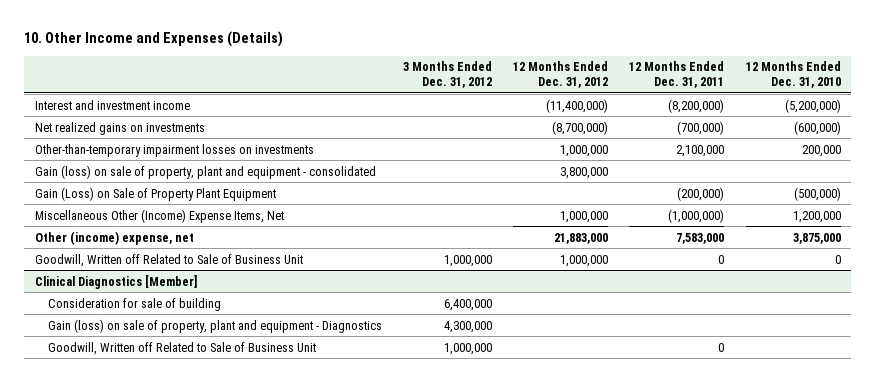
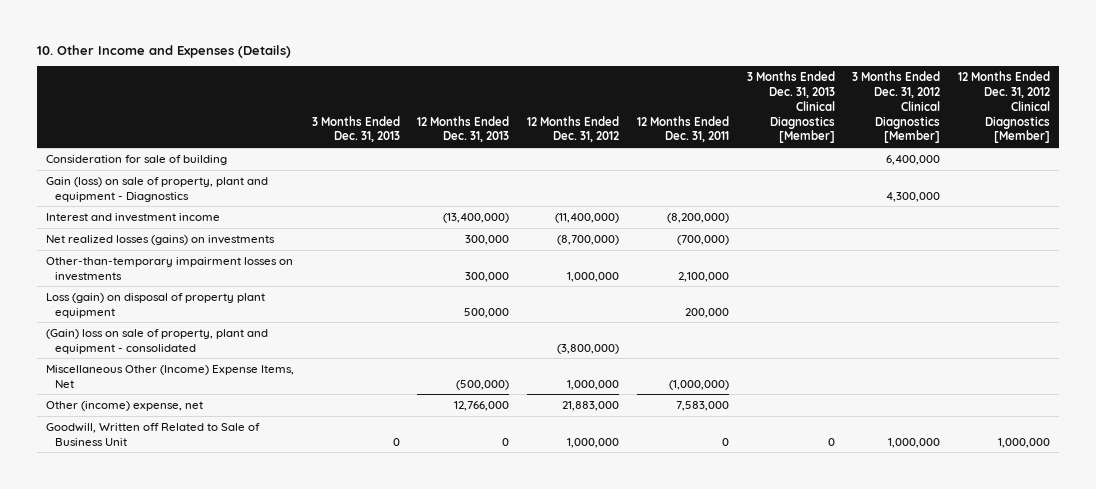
- | 3 Months Ended Dec. 31, 2012 | 12 Months Ended Dec. 31, 2012 | 12 Months Ended Dec. 31, 2011 | 12 Months Ended Dec. 31, 2010
+ | 3 Months Ended Dec. 31, 2013 | 12 Months Ended Dec. 31, 2013 | 12 Months Ended Dec. 31, 2012 | 12 Months Ended Dec. 31, 2011 | 3 Months Ended Dec. 31, 2013 Clinical Diagnostics [Member] | 3 Months Ended Dec. 31, 2012 Clinical Diagnostics [Member] | 12 Months Ended Dec. 31, 2012 Clinical Diagnostics [Member]
+ Consideration for sale of building | | | | | | 6,400,000 |
+ Gain (loss) on sale of property, plant and equipment - Diagnostics | | | | | | 4,300,000 |
- Net realized gains on investments | | (8,700,000) | (700,000) | (600,000)
+ Net realized losses (gains) on investments | | 300,000 | (8,700,000) | (700,000) | | |
- Gain (loss) on sale of property, plant and equipment - consolidated | | 3,800,000 | |
- Gain (Loss) on Sale of Property Plant Equipment | | | (200,000) | (500,000)
+ Loss (gain) on disposal of property plant equipment | | 500,000 | | 200,000 | | |
+ (Gain) loss on sale of property, plant and equipment - consolidated | | | (3,800,000) | | | |
- Clinical Diagnostics [Member]
- Consideration for sale of building | 6,400,000 | | |
- Gain (loss) on sale of property, plant and equipment - Diagnostics | 4,300,000 | | |
- Goodwill, Written off Related to Sale of Business Unit | 1,000,000 | | 0 |

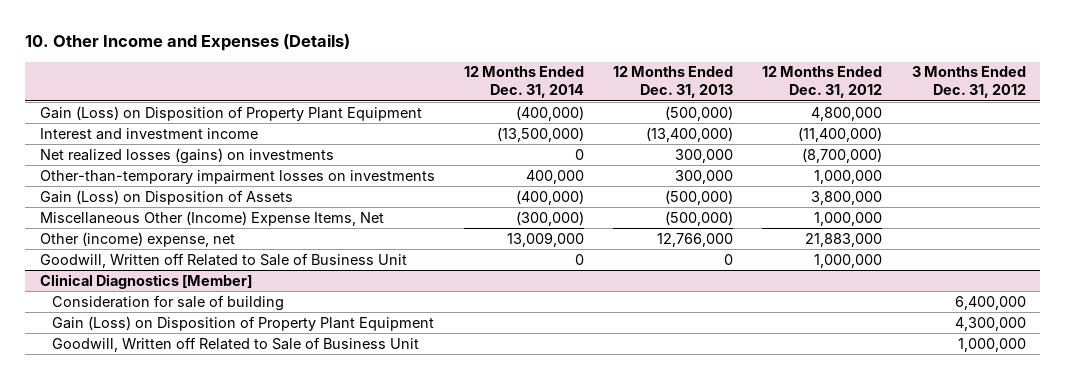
- | 3 Months Ended Dec. 31, 2013 | 12 Months Ended Dec. 31, 2013 | 12 Months Ended Dec. 31, 2012 | 12 Months Ended Dec. 31, 2011 | 3 Months Ended Dec. 31, 2013 Clinical Diagnostics [Member] | 3 Months Ended Dec. 31, 2012 Clinical Diagnostics [Member] | 12 Months Ended Dec. 31, 2012 Clinical Diagnostics [Member]
+ | 12 Months Ended Dec. 31, 2014 | 12 Months Ended Dec. 31, 2013 | 12 Months Ended Dec. 31, 2012 | 3 Months Ended Dec. 31, 2012
- Consideration for sale of building | | | | | | 6,400,000 |
- Gain (loss) on sale of property, plant and equipment - Diagnostics | | | | | | 4,300,000 |
+ Gain (Loss) on Disposition of Property Plant Equipment | (400,000) | (500,000) | 4,800,000 |
- Loss (gain) on disposal of property plant equipment | | 500,000 | | 200,000 | | |
- (Gain) loss on sale of property, plant and equipment - consolidated | | | (3,800,000) | | | |
+ Gain (Loss) on Disposition of Assets | (400,000) | (500,000) | 3,800,000 |
+ Clinical Diagnostics [Member]
+ Consideration for sale of building | | | | 6,400,000
+ Gain (Loss) on Disposition of Property Plant Equipment | | | | 4,300,000
+ Goodwill, Written off Related to Sale of Business Unit | | | | 1,000,000

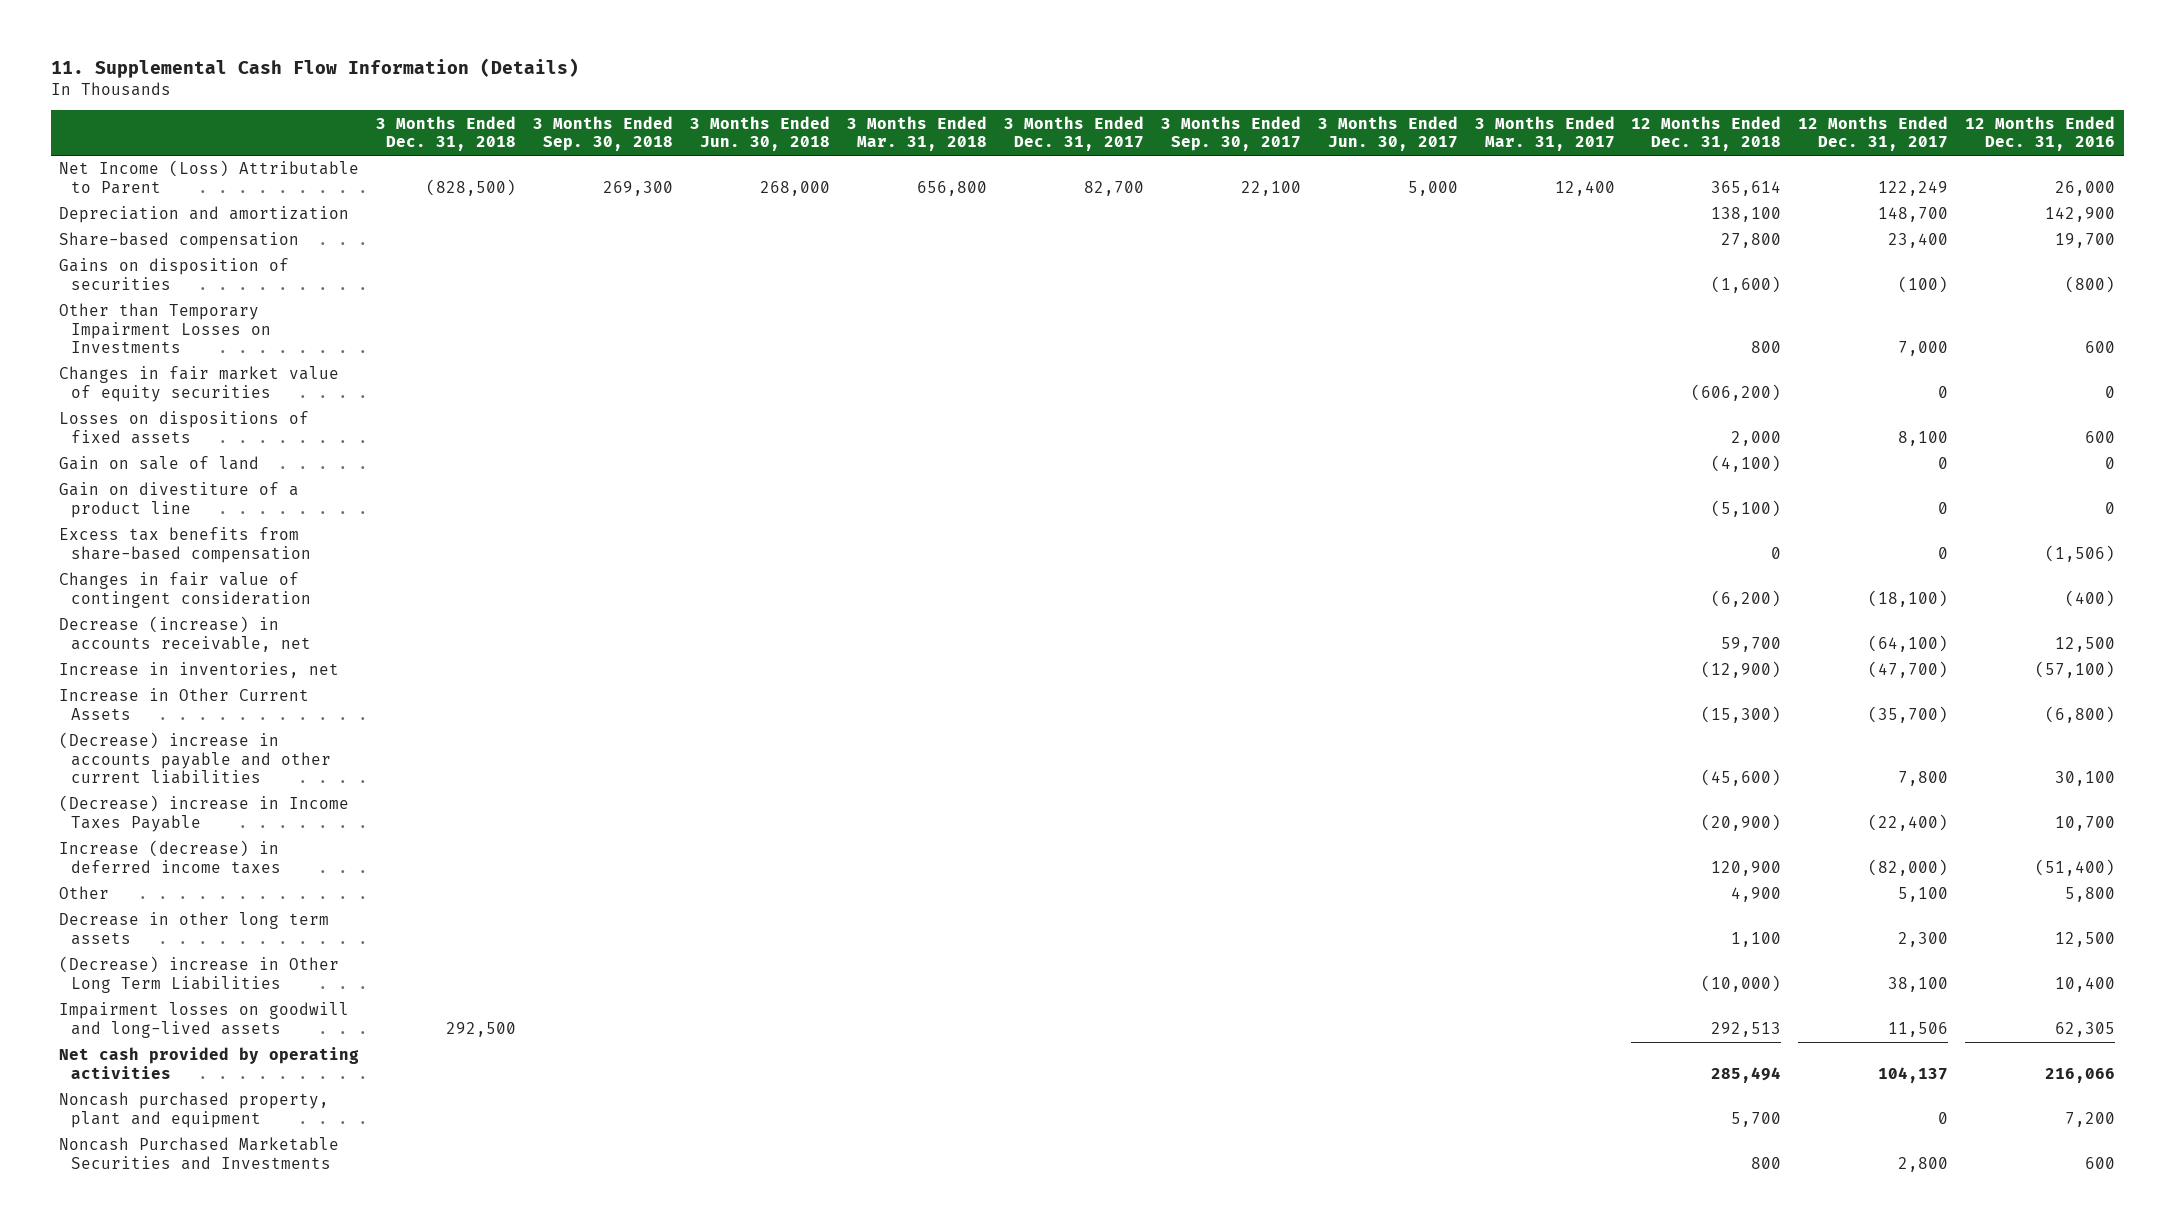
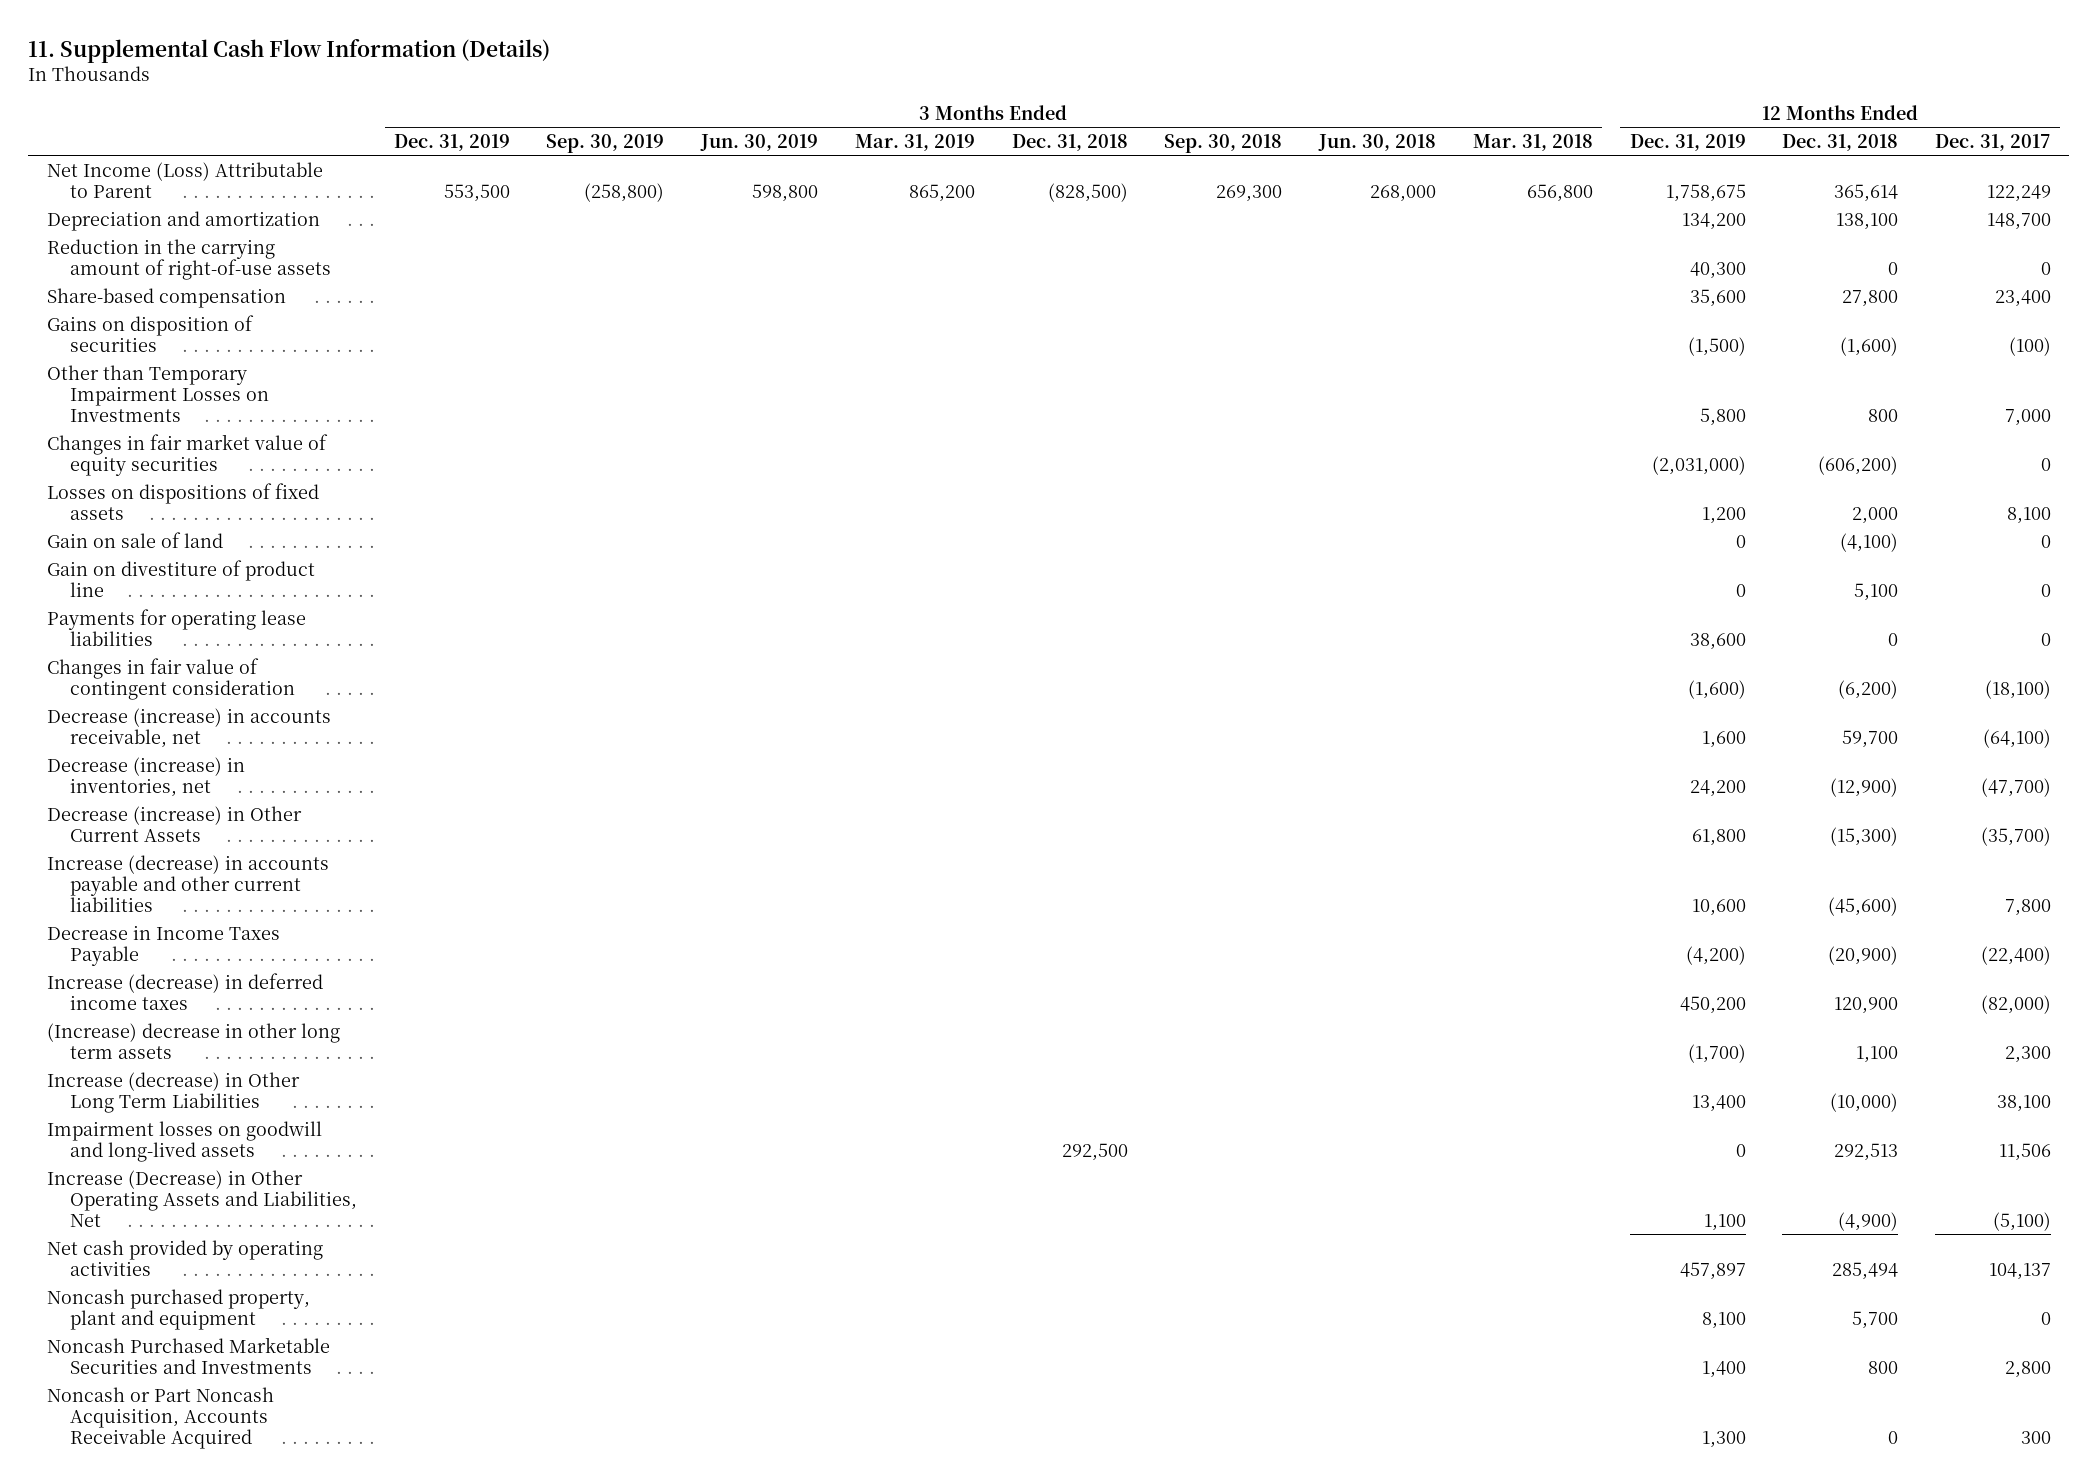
- | 3 Months Ended Dec. 31, 2018 | 3 Months Ended Sep. 30, 2018 | 3 Months Ended Jun. 30, 2018 | 3 Months Ended Mar. 31, 2018 | 3 Months Ended Dec. 31, 2017 | 3 Months Ended Sep. 30, 2017 | 3 Months Ended Jun. 30, 2017 | 3 Months Ended Mar. 31, 2017 | 12 Months Ended Dec. 31, 2018 | 12 Months Ended Dec. 31, 2017 | 12 Months Ended Dec. 31, 2016
+ | 3 Months Ended Dec. 31, 2019 | 3 Months Ended Sep. 30, 2019 | 3 Months Ended Jun. 30, 2019 | 3 Months Ended Mar. 31, 2019 | 3 Months Ended Dec. 31, 2018 | 3 Months Ended Sep. 30, 2018 | 3 Months Ended Jun. 30, 2018 | 3 Months Ended Mar. 31, 2018 | 12 Months Ended Dec. 31, 2019 | 12 Months Ended Dec. 31, 2018 | 12 Months Ended Dec. 31, 2017
+ Reduction in the carrying amount of right-of-use assets | | | | | | | | | 40,300 | 0 | 0
- Gain on divestiture of a product line | | | | | | | | | (5,100) | 0 | 0
- Excess tax benefits from share-based compensation | | | | | | | | | 0 | 0 | (1,506)
+ Gain on divestiture of product line | | | | | | | | | 0 | 5,100 | 0
+ Payments for operating lease liabilities | | | | | | | | | 38,600 | 0 | 0
- Increase in inventories, net | | | | | | | | | (12,900) | (47,700) | (57,100)
- Increase in Other Current Assets | | | | | | | | | (15,300) | (35,700) | (6,800)
- (Decrease) increase in accounts payable and other current liabilities | | | | | | | | | (45,600) | 7,800 | 30,100
- (Decrease) increase in Income Taxes Payable | | | | | | | | | (20,900) | (22,400) | 10,700
+ Decrease (increase) in inventories, net | | | | | | | | | 24,200 | (12,900) | (47,700)
+ Decrease (increase) in Other Current Assets | | | | | | | | | 61,800 | (15,300) | (35,700)
+ Increase (decrease) in accounts payable and other current liabilities | | | | | | | | | 10,600 | (45,600) | 7,800
+ Decrease in Income Taxes Payable | | | | | | | | | (4,200) | (20,900) | (22,400)
- Other | | | | | | | | | 4,900 | 5,100 | 5,800
- Decrease in other long term assets | | | | | | | | | 1,100 | 2,300 | 12,500
- (Decrease) increase in Other Long Term Liabilities | | | | | | | | | (10,000) | 38,100 | 10,400
+ (Increase) decrease in other long term assets | | | | | | | | | (1,700) | 1,100 | 2,300
+ Increase (decrease) in Other Long Term Liabilities | | | | | | | | | 13,400 | (10,000) | 38,100
+ Increase (Decrease) in Other Operating Assets and Liabilities, Net | | | | | | | | | 1,100 | (4,900) | (5,100)
+ Noncash or Part Noncash Acquisition, Accounts Receivable Acquired | | | | | | | | | 1,300 | 0 | 300

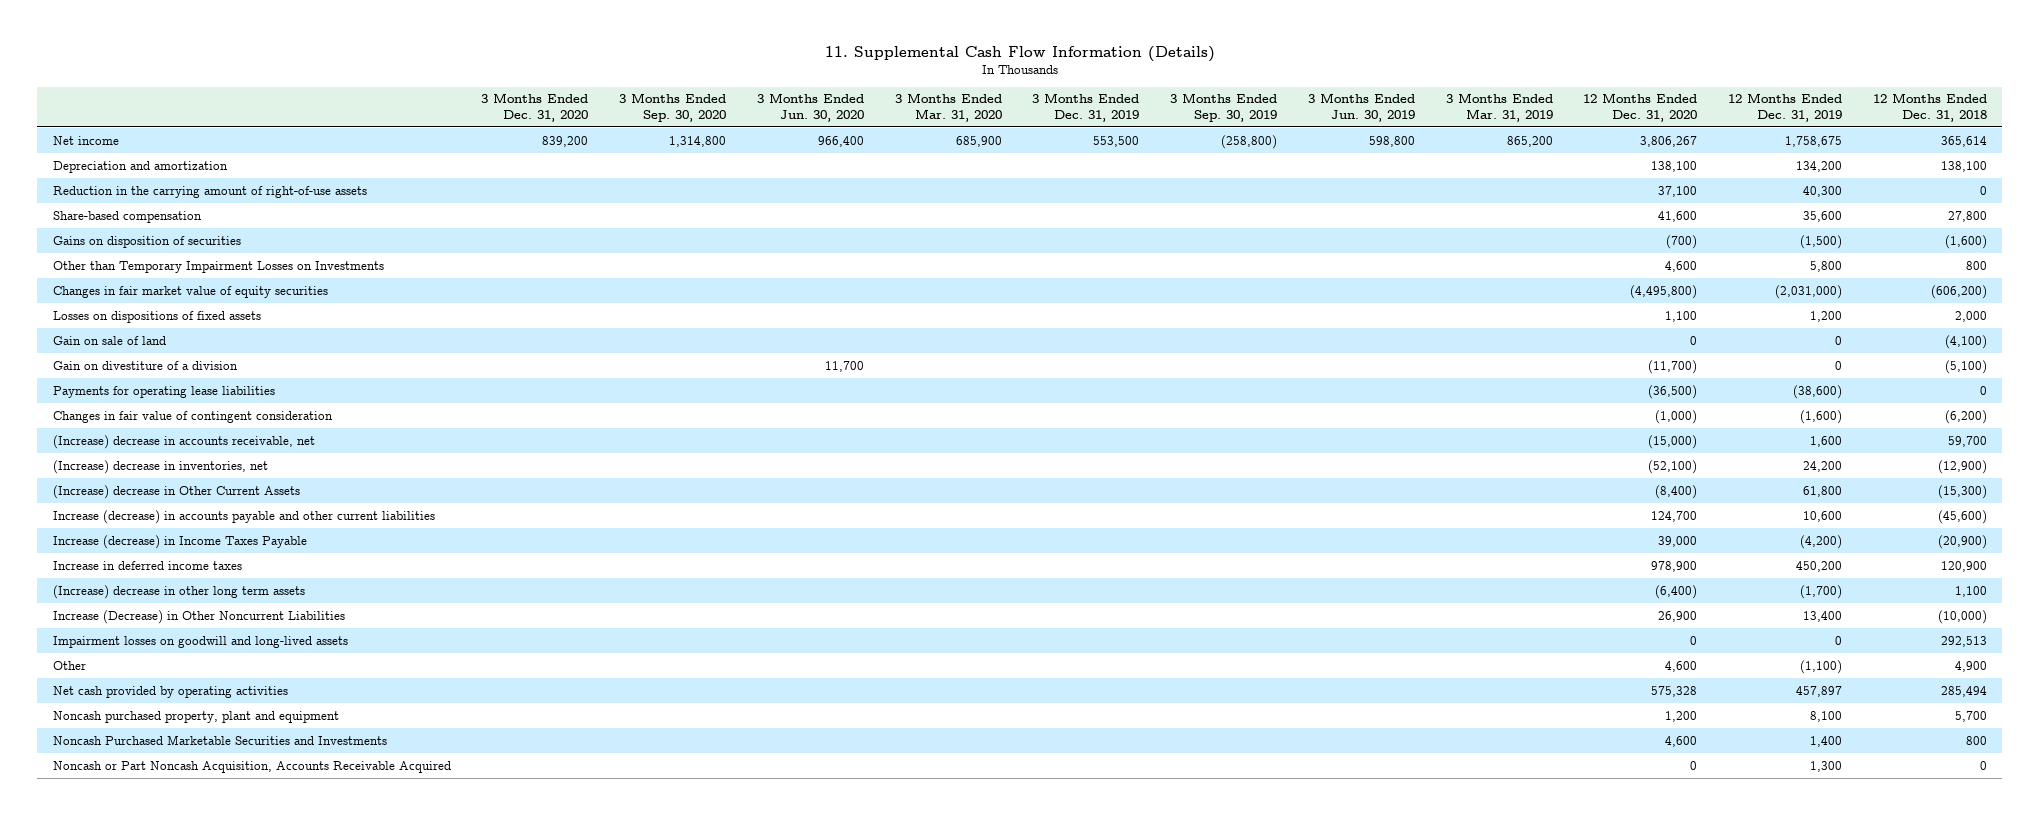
- | 3 Months Ended Dec. 31, 2019 | 3 Months Ended Sep. 30, 2019 | 3 Months Ended Jun. 30, 2019 | 3 Months Ended Mar. 31, 2019 | 3 Months Ended Dec. 31, 2018 | 3 Months Ended Sep. 30, 2018 | 3 Months Ended Jun. 30, 2018 | 3 Months Ended Mar. 31, 2018 | 12 Months Ended Dec. 31, 2019 | 12 Months Ended Dec. 31, 2018 | 12 Months Ended Dec. 31, 2017
+ | 3 Months Ended Dec. 31, 2020 | 3 Months Ended Sep. 30, 2020 | 3 Months Ended Jun. 30, 2020 | 3 Months Ended Mar. 31, 2020 | 3 Months Ended Dec. 31, 2019 | 3 Months Ended Sep. 30, 2019 | 3 Months Ended Jun. 30, 2019 | 3 Months Ended Mar. 31, 2019 | 12 Months Ended Dec. 31, 2020 | 12 Months Ended Dec. 31, 2019 | 12 Months Ended Dec. 31, 2018
- Net Income (Loss) Attributable to Parent | 553,500 | (258,800) | 598,800 | 865,200 | (828,500) | 269,300 | 268,000 | 656,800 | 1,758,675 | 365,614 | 122,249
+ Net income | 839,200 | 1,314,800 | 966,400 | 685,900 | 553,500 | (258,800) | 598,800 | 865,200 | 3,806,267 | 1,758,675 | 365,614
- Gain on divestiture of product line | | | | | | | | | 0 | 5,100 | 0
- Payments for operating lease liabilities | | | | | | | | | 38,600 | 0 | 0
+ Gain on divestiture of a division | | | 11,700 | | | | | | (11,700) | 0 | (5,100)
+ Payments for operating lease liabilities | | | | | | | | | (36,500) | (38,600) | 0
- Decrease (increase) in accounts receivable, net | | | | | | | | | 1,600 | 59,700 | (64,100)
- Decrease (increase) in inventories, net | | | | | | | | | 24,200 | (12,900) | (47,700)
- Decrease (increase) in Other Current Assets | | | | | | | | | 61,800 | (15,300) | (35,700)
+ (Increase) decrease in accounts receivable, net | | | | | | | | | (15,000) | 1,600 | 59,700
+ (Increase) decrease in inventories, net | | | | | | | | | (52,100) | 24,200 | (12,900)
+ (Increase) decrease in Other Current Assets | | | | | | | | | (8,400) | 61,800 | (15,300)
- Decrease in Income Taxes Payable | | | | | | | | | (4,200) | (20,900) | (22,400)
- Increase (decrease) in deferred income taxes | | | | | | | | | 450,200 | 120,900 | (82,000)
+ Increase (decrease) in Income Taxes Payable | | | | | | | | | 39,000 | (4,200) | (20,900)
+ Increase in deferred income taxes | | | | | | | | | 978,900 | 450,200 | 120,900
- Increase (decrease) in Other Long Term Liabilities | | | | | | | | | 13,400 | (10,000) | 38,100
+ Increase (Decrease) in Other Noncurrent Liabilities | | | | | | | | | 26,900 | 13,400 | (10,000)
- Increase (Decrease) in Other Operating Assets and Liabilities, Net | | | | | | | | | 1,100 | (4,900) | (5,100)
+ Other | | | | | | | | | 4,600 | (1,100) | 4,900

